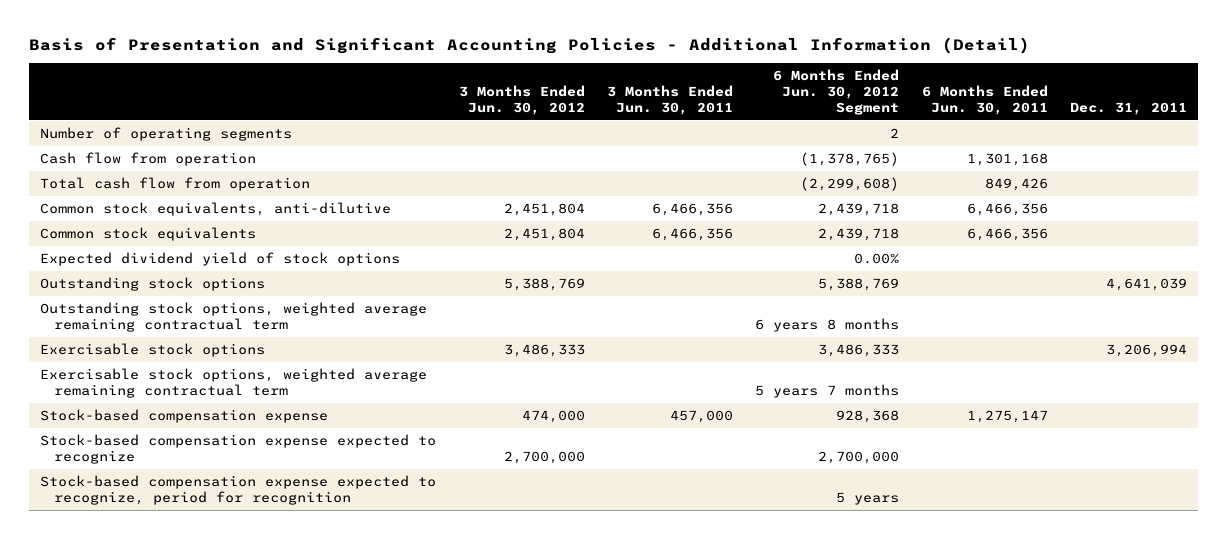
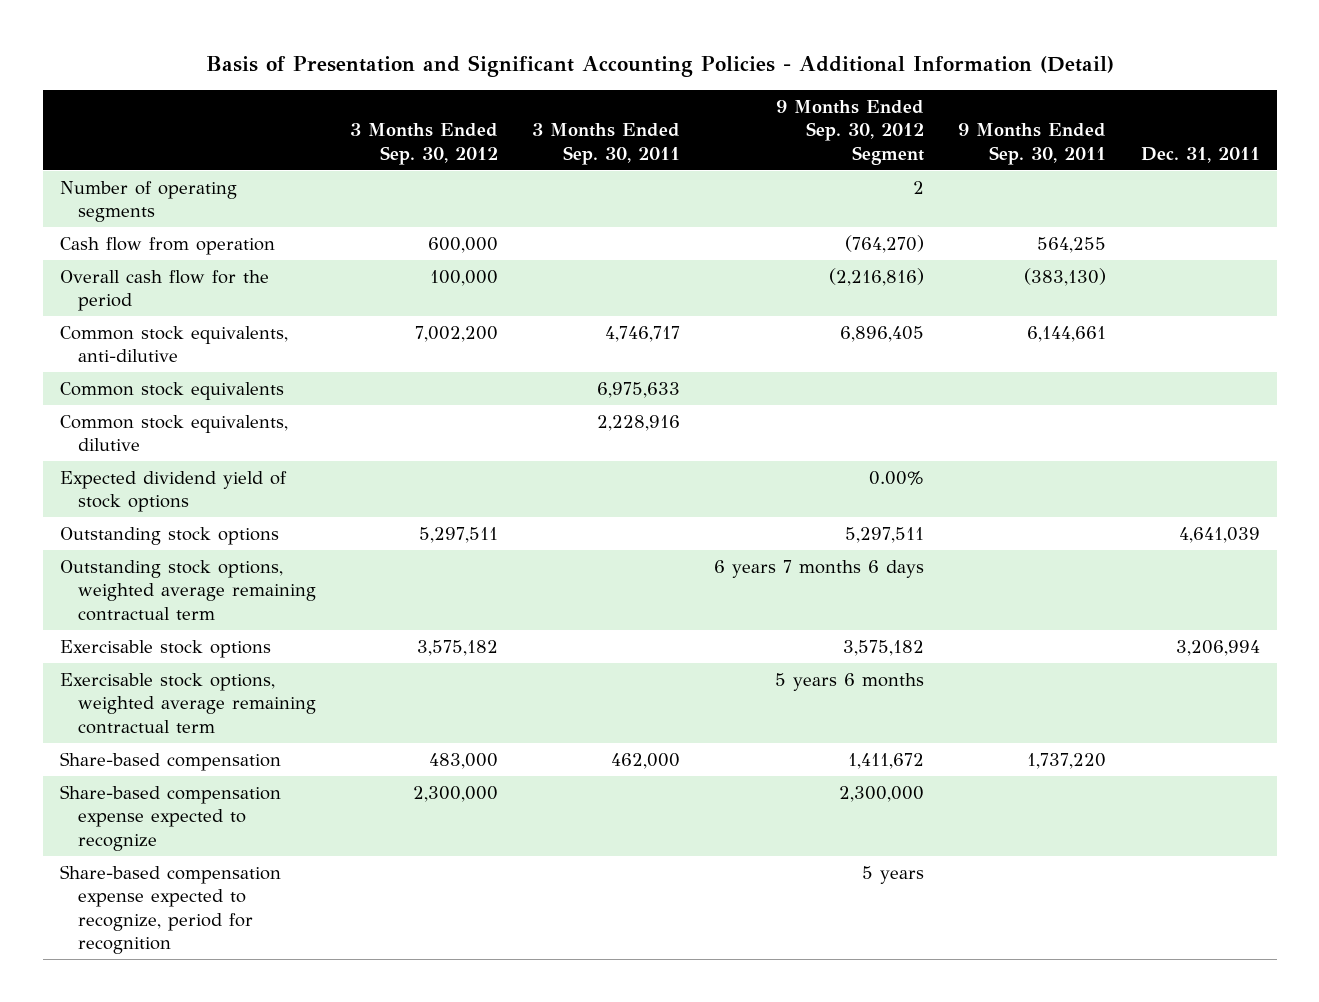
- | 3 Months Ended Jun. 30, 2012 | 3 Months Ended Jun. 30, 2011 | 6 Months Ended Jun. 30, 2012 Segment | 6 Months Ended Jun. 30, 2011 | Dec. 31, 2011
+ | 3 Months Ended Sep. 30, 2012 | 3 Months Ended Sep. 30, 2011 | 9 Months Ended Sep. 30, 2012 Segment | 9 Months Ended Sep. 30, 2011 | Dec. 31, 2011
- Total cash flow from operation | | | (2,299,608) | 849,426 |
+ Overall cash flow for the period | 100,000 | | (2,216,816) | (383,130) |
+ Common stock equivalents, dilutive | | 2,228,916 | | |
- Stock-based compensation expense | 474,000 | 457,000 | 928,368 | 1,275,147 |
- Stock-based compensation expense expected to recognize | 2,700,000 | | 2,700,000 | |
- Stock-based compensation expense expected to recognize, period for recognition | | | 5 years | |
+ Share-based compensation | 483,000 | 462,000 | 1,411,672 | 1,737,220 |
+ Share-based compensation expense expected to recognize | 2,300,000 | | 2,300,000 | |
+ Share-based compensation expense expected to recognize, period for recognition | | | 5 years | |

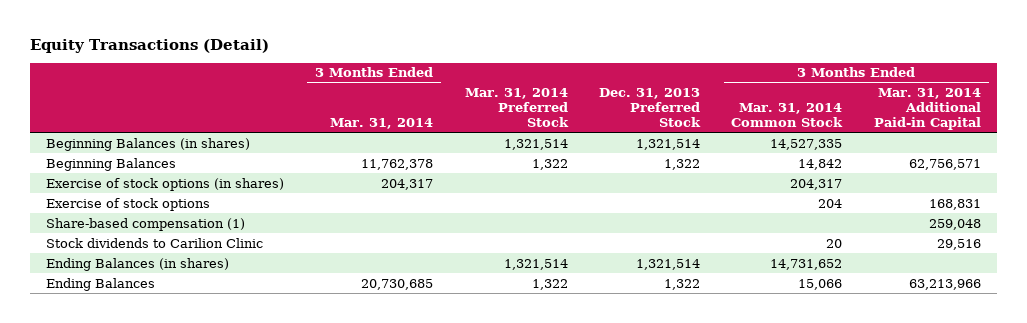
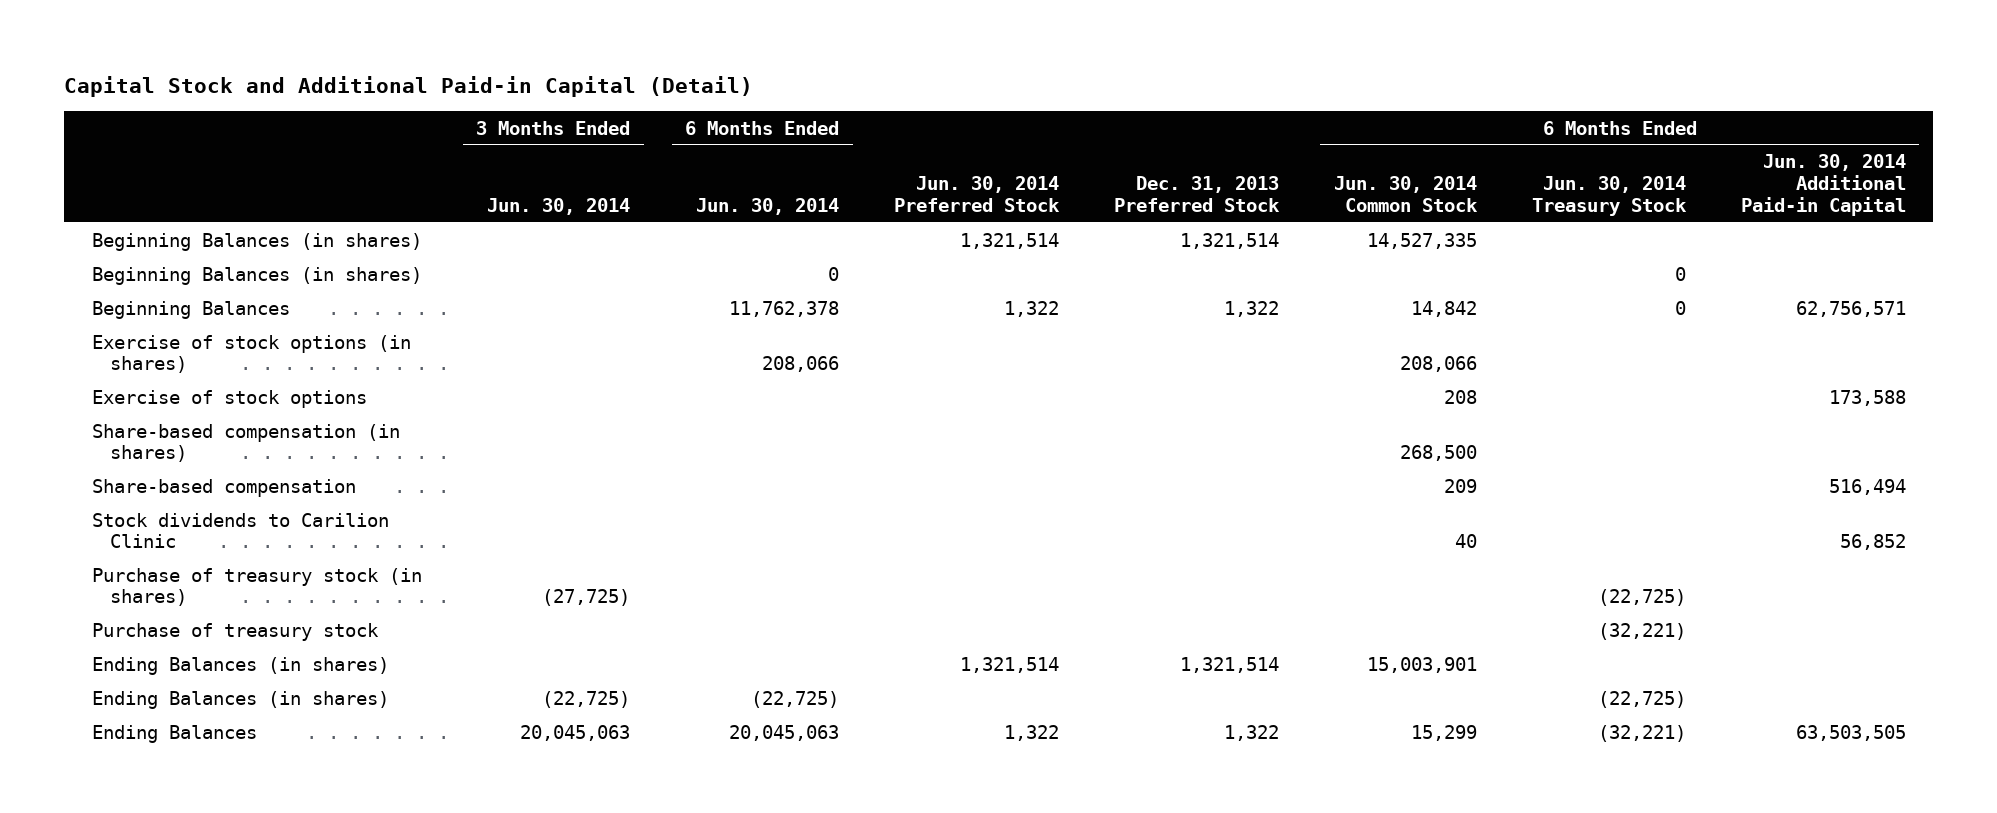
- Equity Transactions (Detail)
+ Capital Stock and Additional Paid-in Capital (Detail)
- | 3 Months Ended Mar. 31, 2014 | Mar. 31, 2014 Preferred Stock | Dec. 31, 2013 Preferred Stock | 3 Months Ended Mar. 31, 2014 Common Stock | 3 Months Ended Mar. 31, 2014 Additional Paid-in Capital
+ | 3 Months Ended Jun. 30, 2014 | 6 Months Ended Jun. 30, 2014 | Jun. 30, 2014 Preferred Stock | Dec. 31, 2013 Preferred Stock | 6 Months Ended Jun. 30, 2014 Common Stock | 6 Months Ended Jun. 30, 2014 Treasury Stock | 6 Months Ended Jun. 30, 2014 Additional Paid-in Capital
+ Beginning Balances (in shares) | | 0 | | | | 0 |
- Share-based compensation (1) | | | | | 259,048
+ Share-based compensation (in shares) | | | | | 268,500 | |
+ Share-based compensation | | | | | 209 | | 516,494
+ Purchase of treasury stock (in shares) | (27,725) | | | | | (22,725) |
+ Purchase of treasury stock | | | | | | (32,221) |
+ Ending Balances (in shares) | (22,725) | (22,725) | | | | (22,725) |

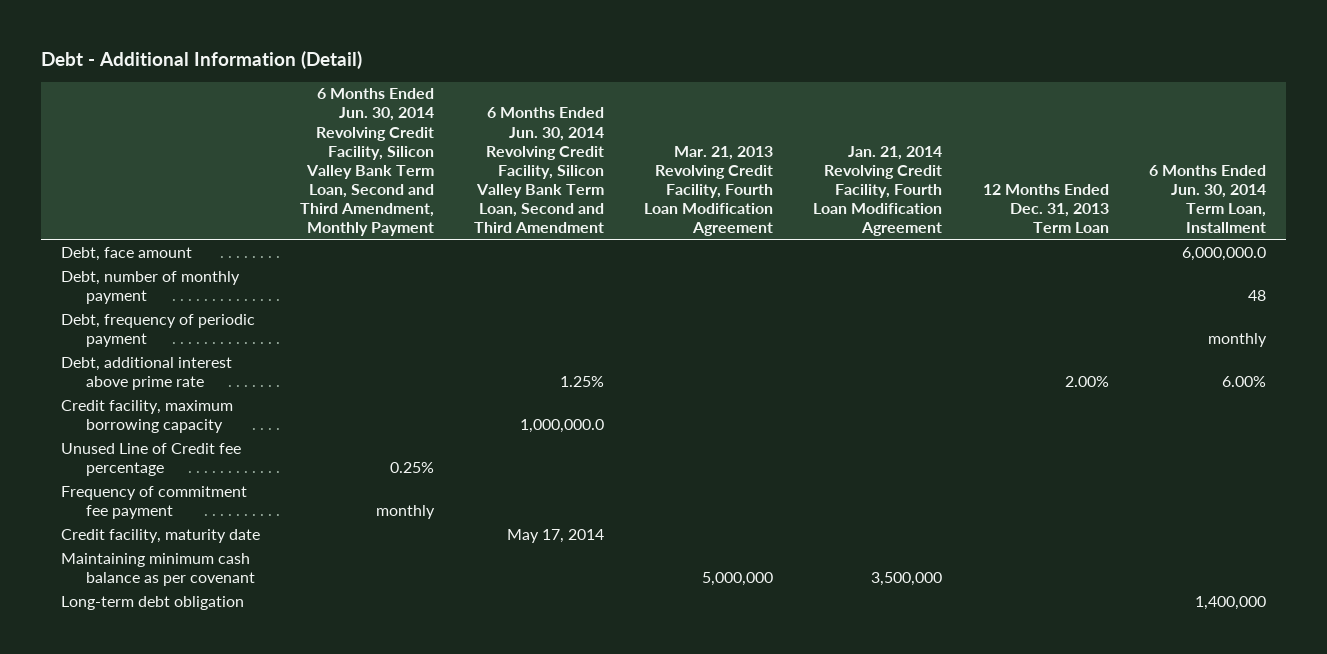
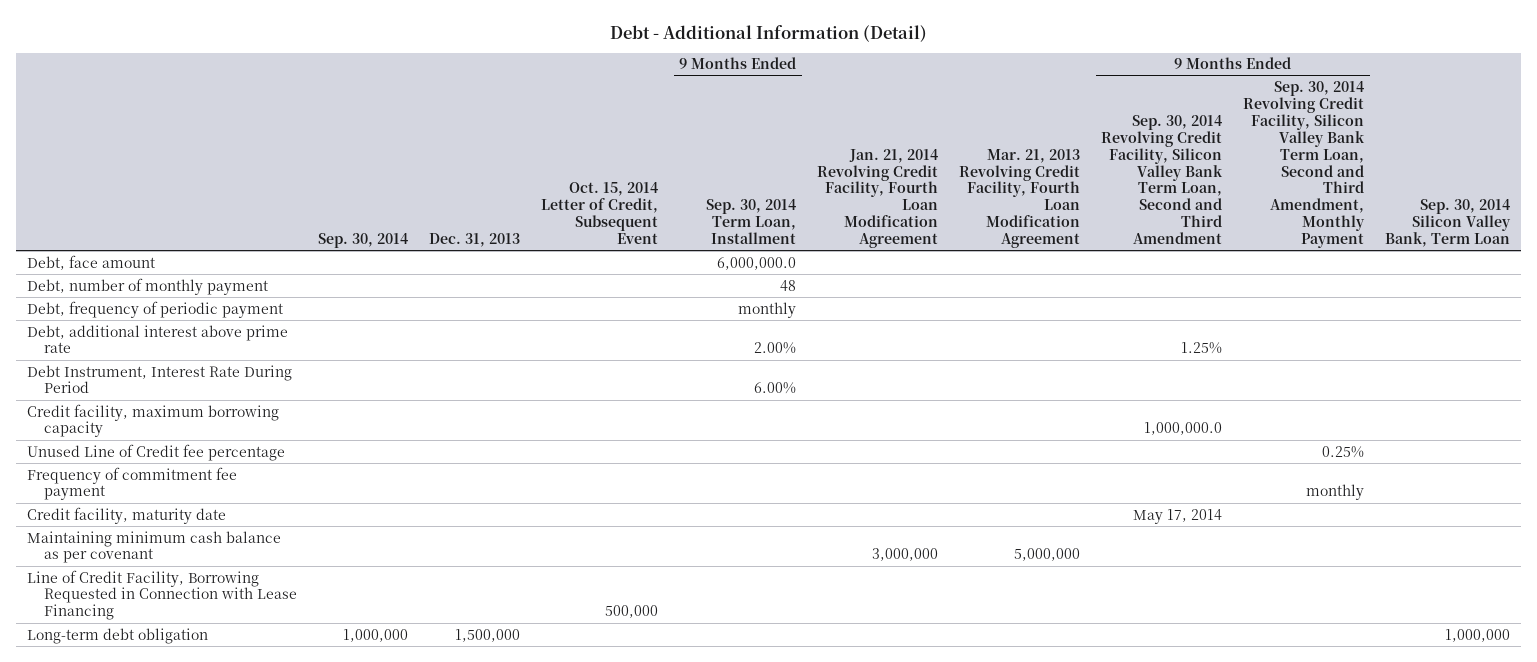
- | 6 Months Ended Jun. 30, 2014 Revolving Credit Facility, Silicon Valley Bank Term Loan, Second and Third Amendment, Monthly Payment | 6 Months Ended Jun. 30, 2014 Revolving Credit Facility, Silicon Valley Bank Term Loan, Second and Third Amendment | Mar. 21, 2013 Revolving Credit Facility, Fourth Loan Modification Agreement | Jan. 21, 2014 Revolving Credit Facility, Fourth Loan Modification Agreement | 12 Months Ended Dec. 31, 2013 Term Loan | 6 Months Ended Jun. 30, 2014 Term Loan, Installment
+ | Sep. 30, 2014 | Dec. 31, 2013 | Oct. 15, 2014 Letter of Credit, Subsequent Event | 9 Months Ended Sep. 30, 2014 Term Loan, Installment | Jan. 21, 2014 Revolving Credit Facility, Fourth Loan Modification Agreement | Mar. 21, 2013 Revolving Credit Facility, Fourth Loan Modification Agreement | 9 Months Ended Sep. 30, 2014 Revolving Credit Facility, Silicon Valley Bank Term Loan, Second and Third Amendment | 9 Months Ended Sep. 30, 2014 Revolving Credit Facility, Silicon Valley Bank Term Loan, Second and Third Amendment, Monthly Payment | Sep. 30, 2014 Silicon Valley Bank, Term Loan
+ Debt Instrument, Interest Rate During Period | | | | 6.00% | | | | |
- Maintaining minimum cash balance as per covenant | | | 5,000,000 | 3,500,000 | |
+ Maintaining minimum cash balance as per covenant | | | | | 3,000,000 | 5,000,000 | | |
+ Line of Credit Facility, Borrowing Requested in Connection with Lease Financing | | | 500,000 | | | | | |

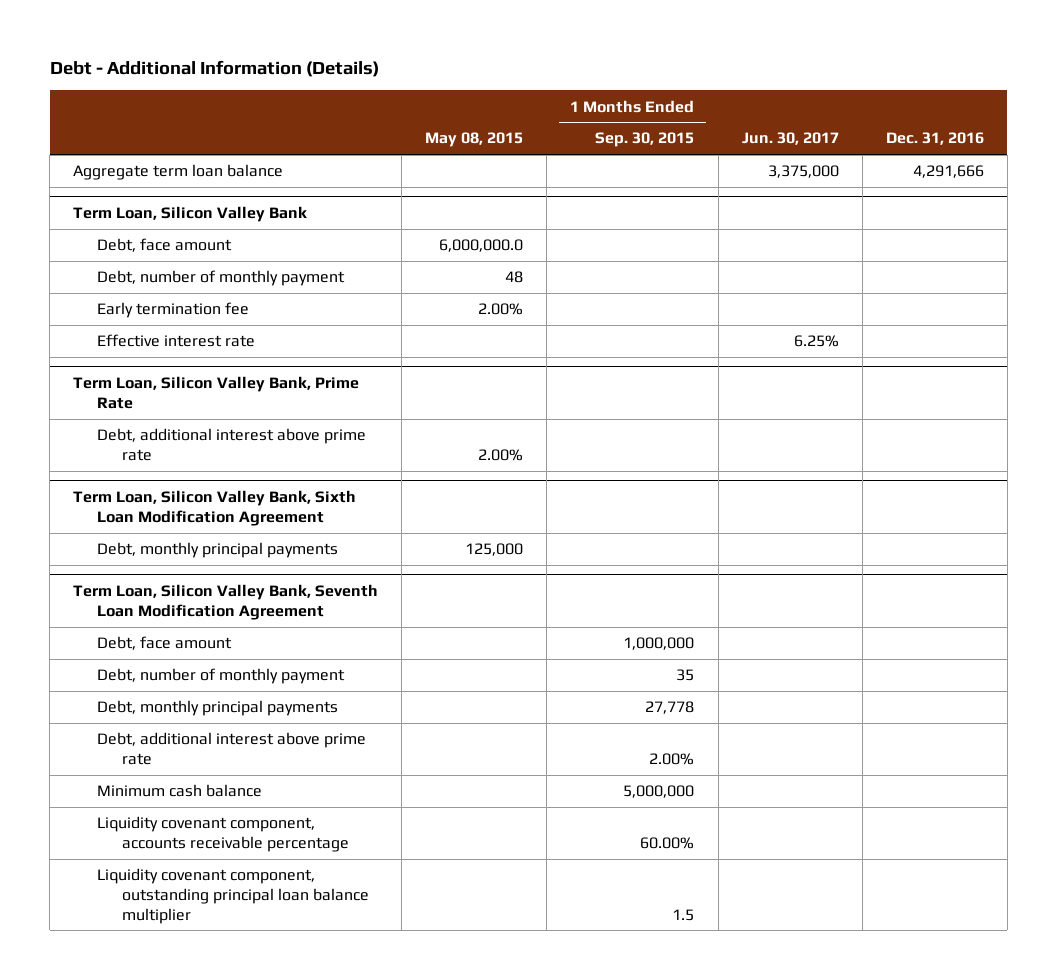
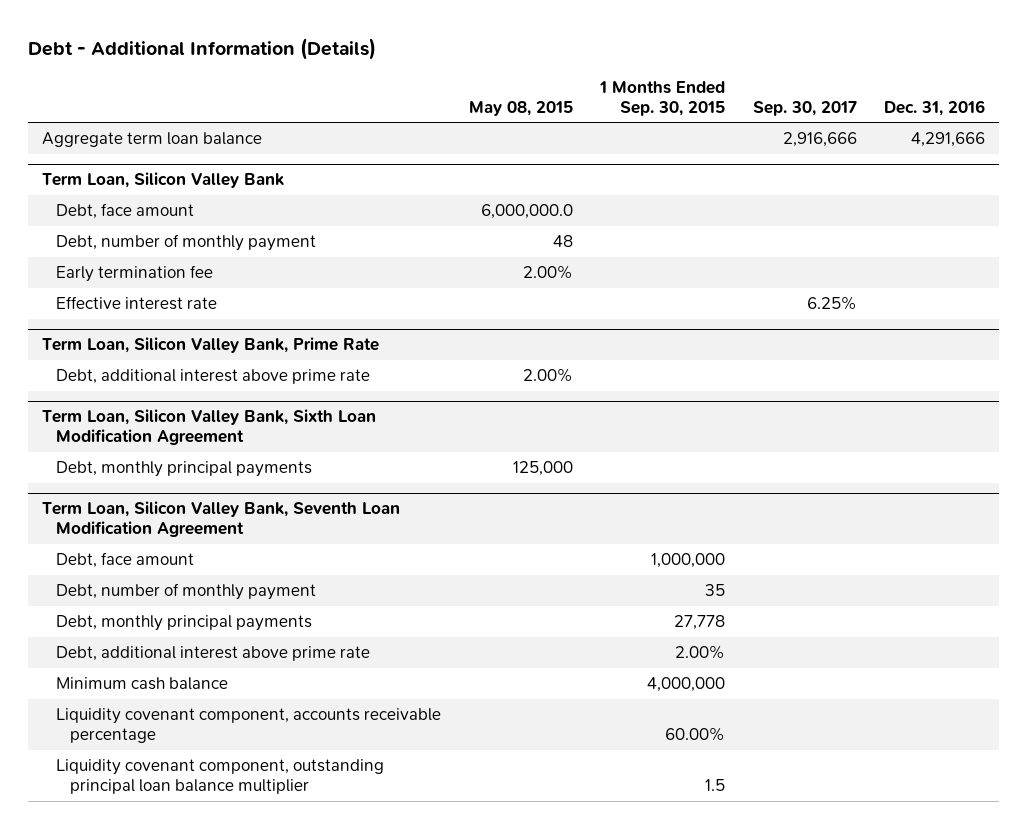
- | May 08, 2015 | 1 Months Ended Sep. 30, 2015 | Jun. 30, 2017 | Dec. 31, 2016
+ | May 08, 2015 | 1 Months Ended Sep. 30, 2015 | Sep. 30, 2017 | Dec. 31, 2016
@ Term Loan, Silicon Valley Bank, Seventh Loan Modification Agreement
- Minimum cash balance | | 5,000,000 | |
+ Minimum cash balance | | 4,000,000 | |

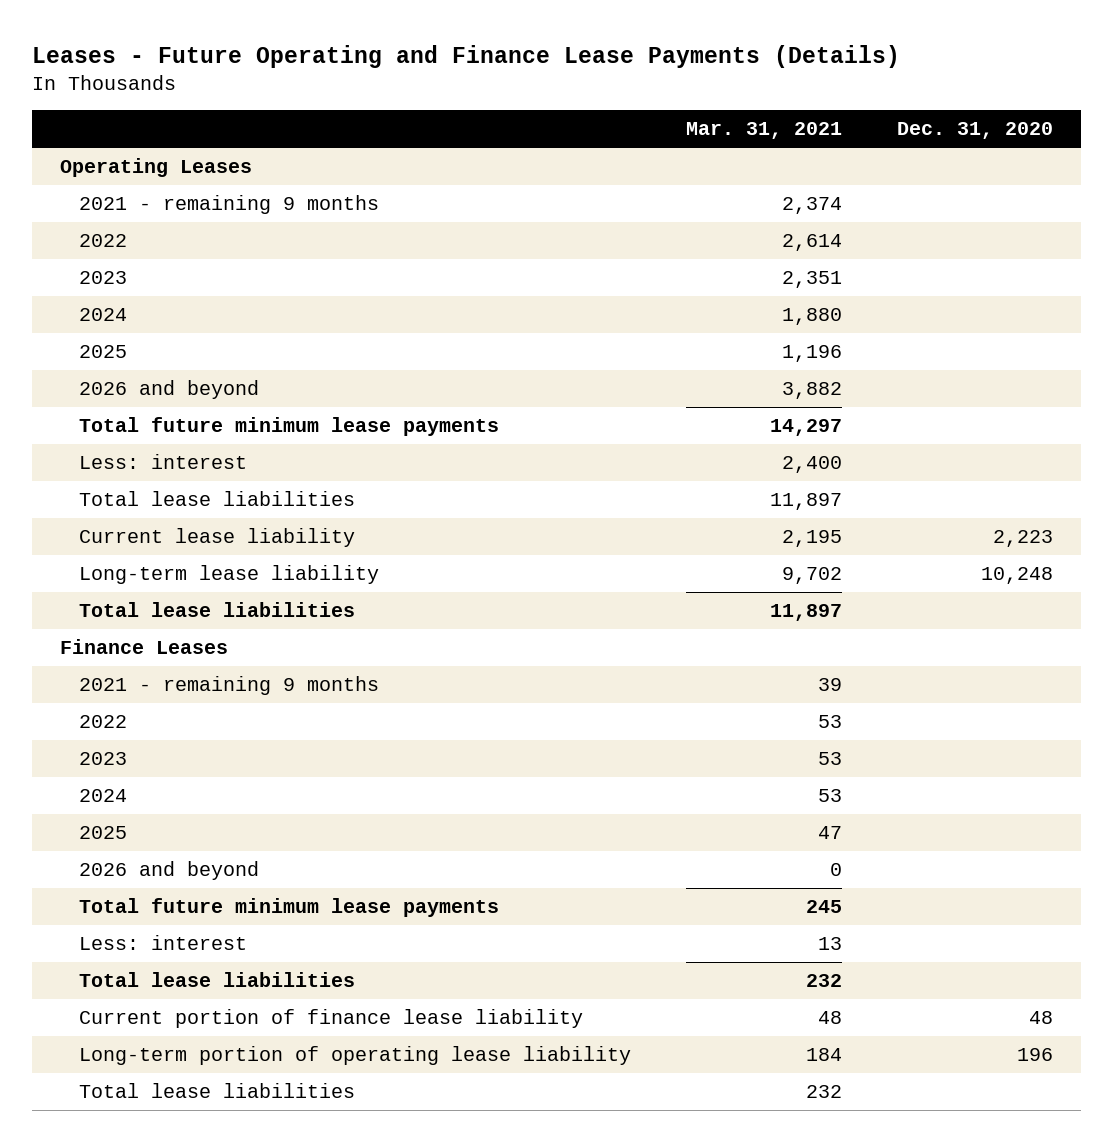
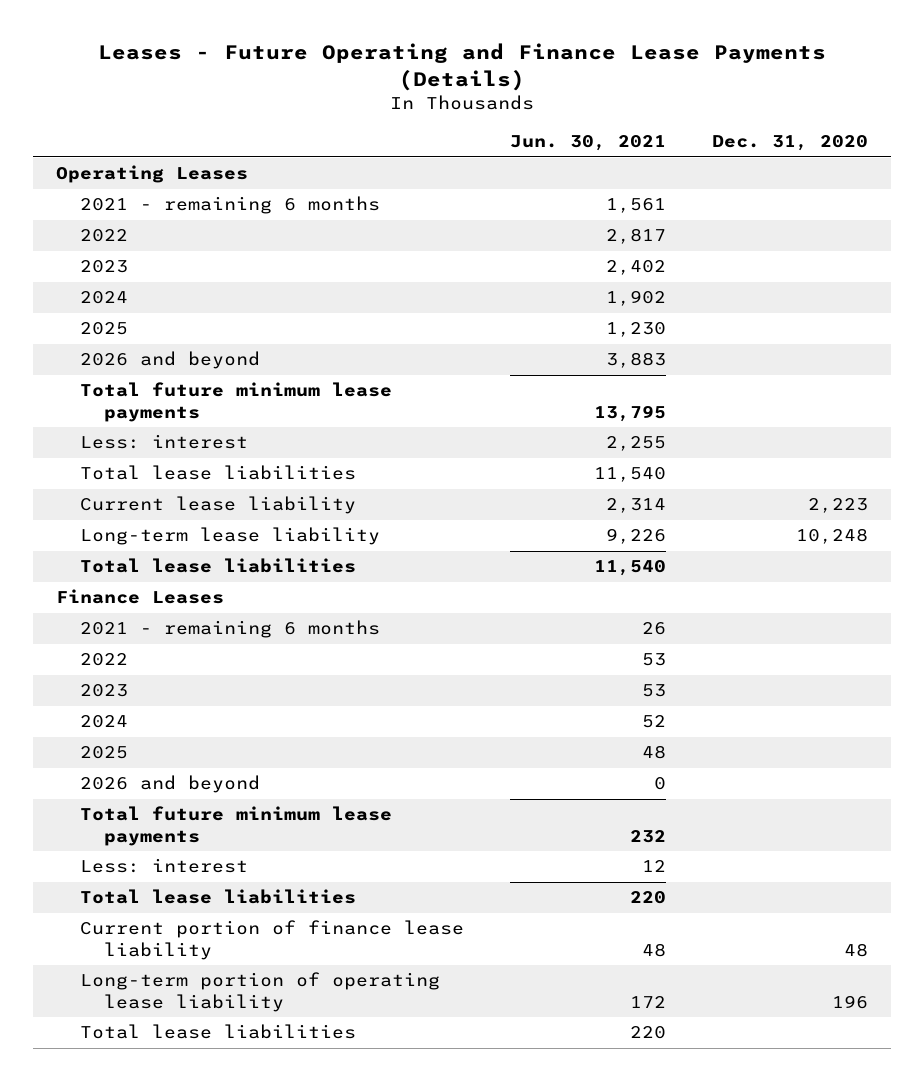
- | Mar. 31, 2021 | Dec. 31, 2020
+ | Jun. 30, 2021 | Dec. 31, 2020
- 2021 - remaining 9 months | 2,374 |
+ 2021 - remaining 6 months | 1,561 |
- 2021 - remaining 9 months | 39 |
+ 2021 - remaining 6 months | 26 |

